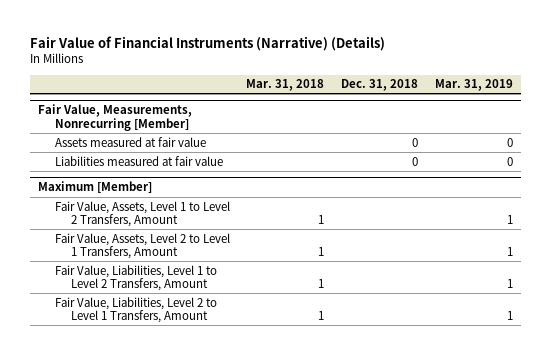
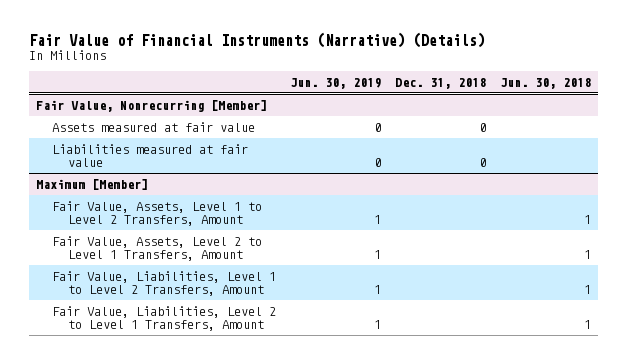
- | Mar. 31, 2018 | Dec. 31, 2018 | Mar. 31, 2019
+ | Jun. 30, 2019 | Dec. 31, 2018 | Jun. 30, 2018
- Fair Value, Measurements, Nonrecurring [Member]
+ Fair Value, Nonrecurring [Member]

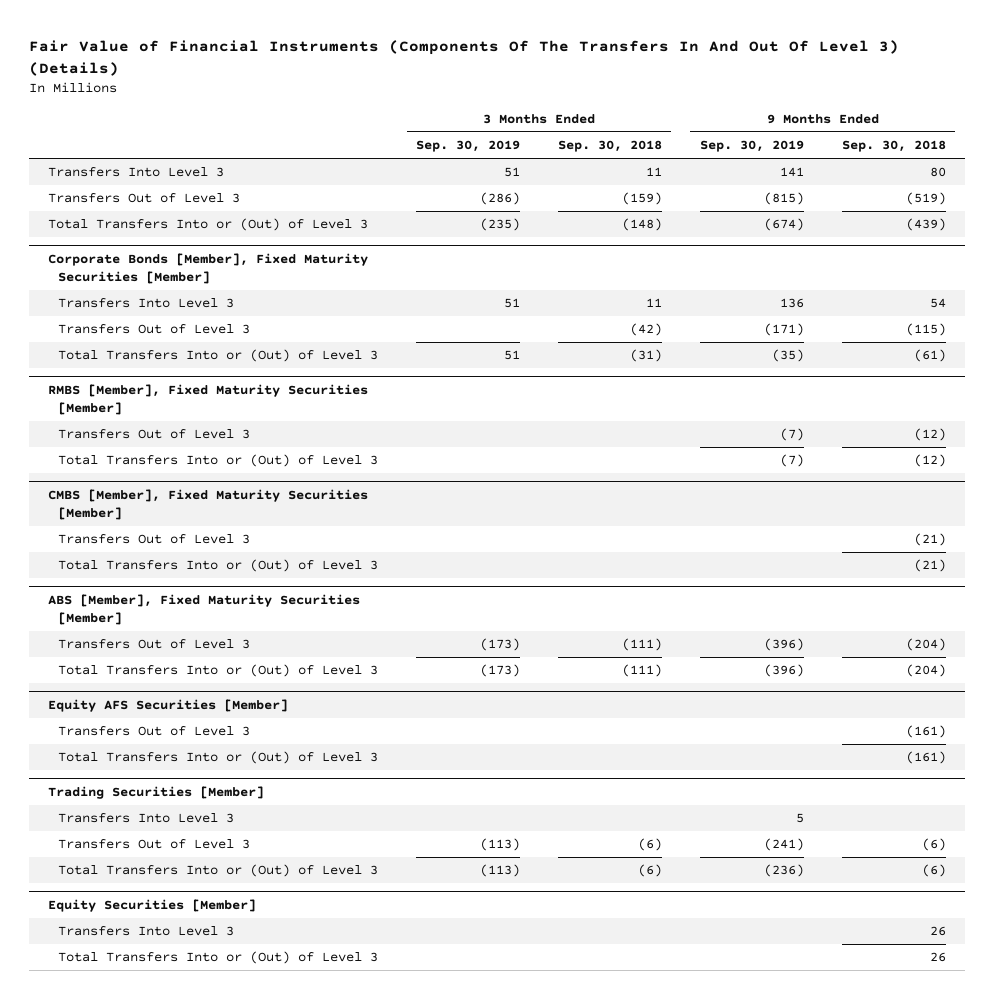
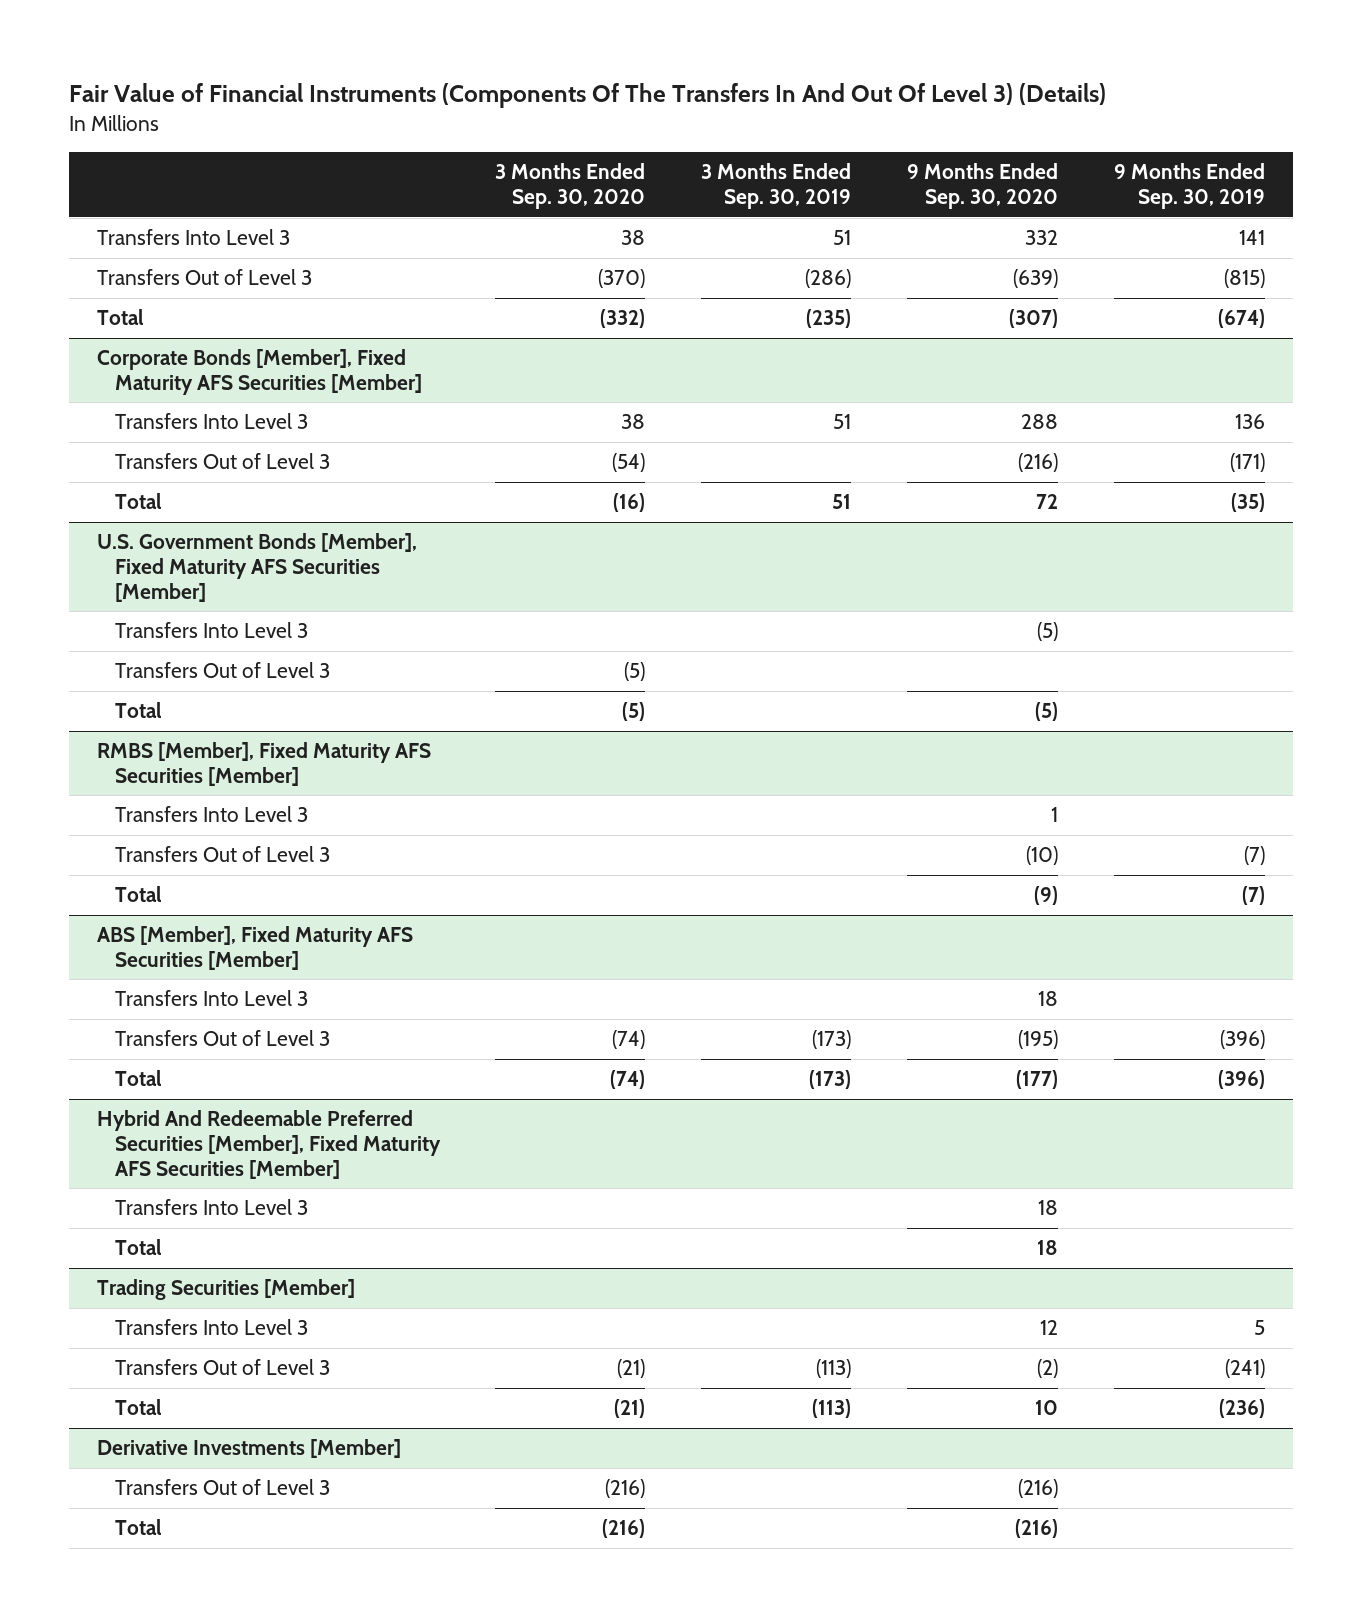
- | 3 Months Ended Sep. 30, 2019 | 3 Months Ended Sep. 30, 2018 | 9 Months Ended Sep. 30, 2019 | 9 Months Ended Sep. 30, 2018
+ | 3 Months Ended Sep. 30, 2020 | 3 Months Ended Sep. 30, 2019 | 9 Months Ended Sep. 30, 2020 | 9 Months Ended Sep. 30, 2019
- Total Transfers Into or (Out) of Level 3 | (235) | (148) | (674) | (439)
- Corporate Bonds [Member], Fixed Maturity Securities [Member]
+ Total | (332) | (235) | (307) | (674)
+ Corporate Bonds [Member], Fixed Maturity AFS Securities [Member]
- Total Transfers Into or (Out) of Level 3 | 51 | (31) | (35) | (61)
- RMBS [Member], Fixed Maturity Securities [Member]
+ Total | (16) | 51 | 72 | (35)
+ U.S. Government Bonds [Member], Fixed Maturity AFS Securities [Member]
+ Transfers Into Level 3 | | | (5) |
+ Transfers Out of Level 3 | (5) | | |
+ Total | (5) | | (5) |
+ RMBS [Member], Fixed Maturity AFS Securities [Member]
+ Transfers Into Level 3 | | | 1 |
- Total Transfers Into or (Out) of Level 3 | | | (7) | (12)
- CMBS [Member], Fixed Maturity Securities [Member]
- Transfers Out of Level 3 | | | | (21)
- Total Transfers Into or (Out) of Level 3 | | | | (21)
- ABS [Member], Fixed Maturity Securities [Member]
+ Total | | | (9) | (7)
+ ABS [Member], Fixed Maturity AFS Securities [Member]
+ Transfers Into Level 3 | | | 18 |
- Total Transfers Into or (Out) of Level 3 | (173) | (111) | (396) | (204)
- Equity AFS Securities [Member]
- Transfers Out of Level 3 | | | | (161)
- Total Transfers Into or (Out) of Level 3 | | | | (161)
+ Total | (74) | (173) | (177) | (396)
+ Hybrid And Redeemable Preferred Securities [Member], Fixed Maturity AFS Securities [Member]
+ Transfers Into Level 3 | | | 18 |
+ Total | | | 18 |
@ Trading Securities [Member]
- Total Transfers Into or (Out) of Level 3 | (113) | (6) | (236) | (6)
- Equity Securities [Member]
- Transfers Into Level 3 | | | | 26
- Total Transfers Into or (Out) of Level 3 | | | | 26
@ Trading Securities [Member]
+ Total | (21) | (113) | 10 | (236)
+ Derivative Investments [Member]
+ Transfers Out of Level 3 | (216) | | (216) |
+ Total | (216) | | (216) |

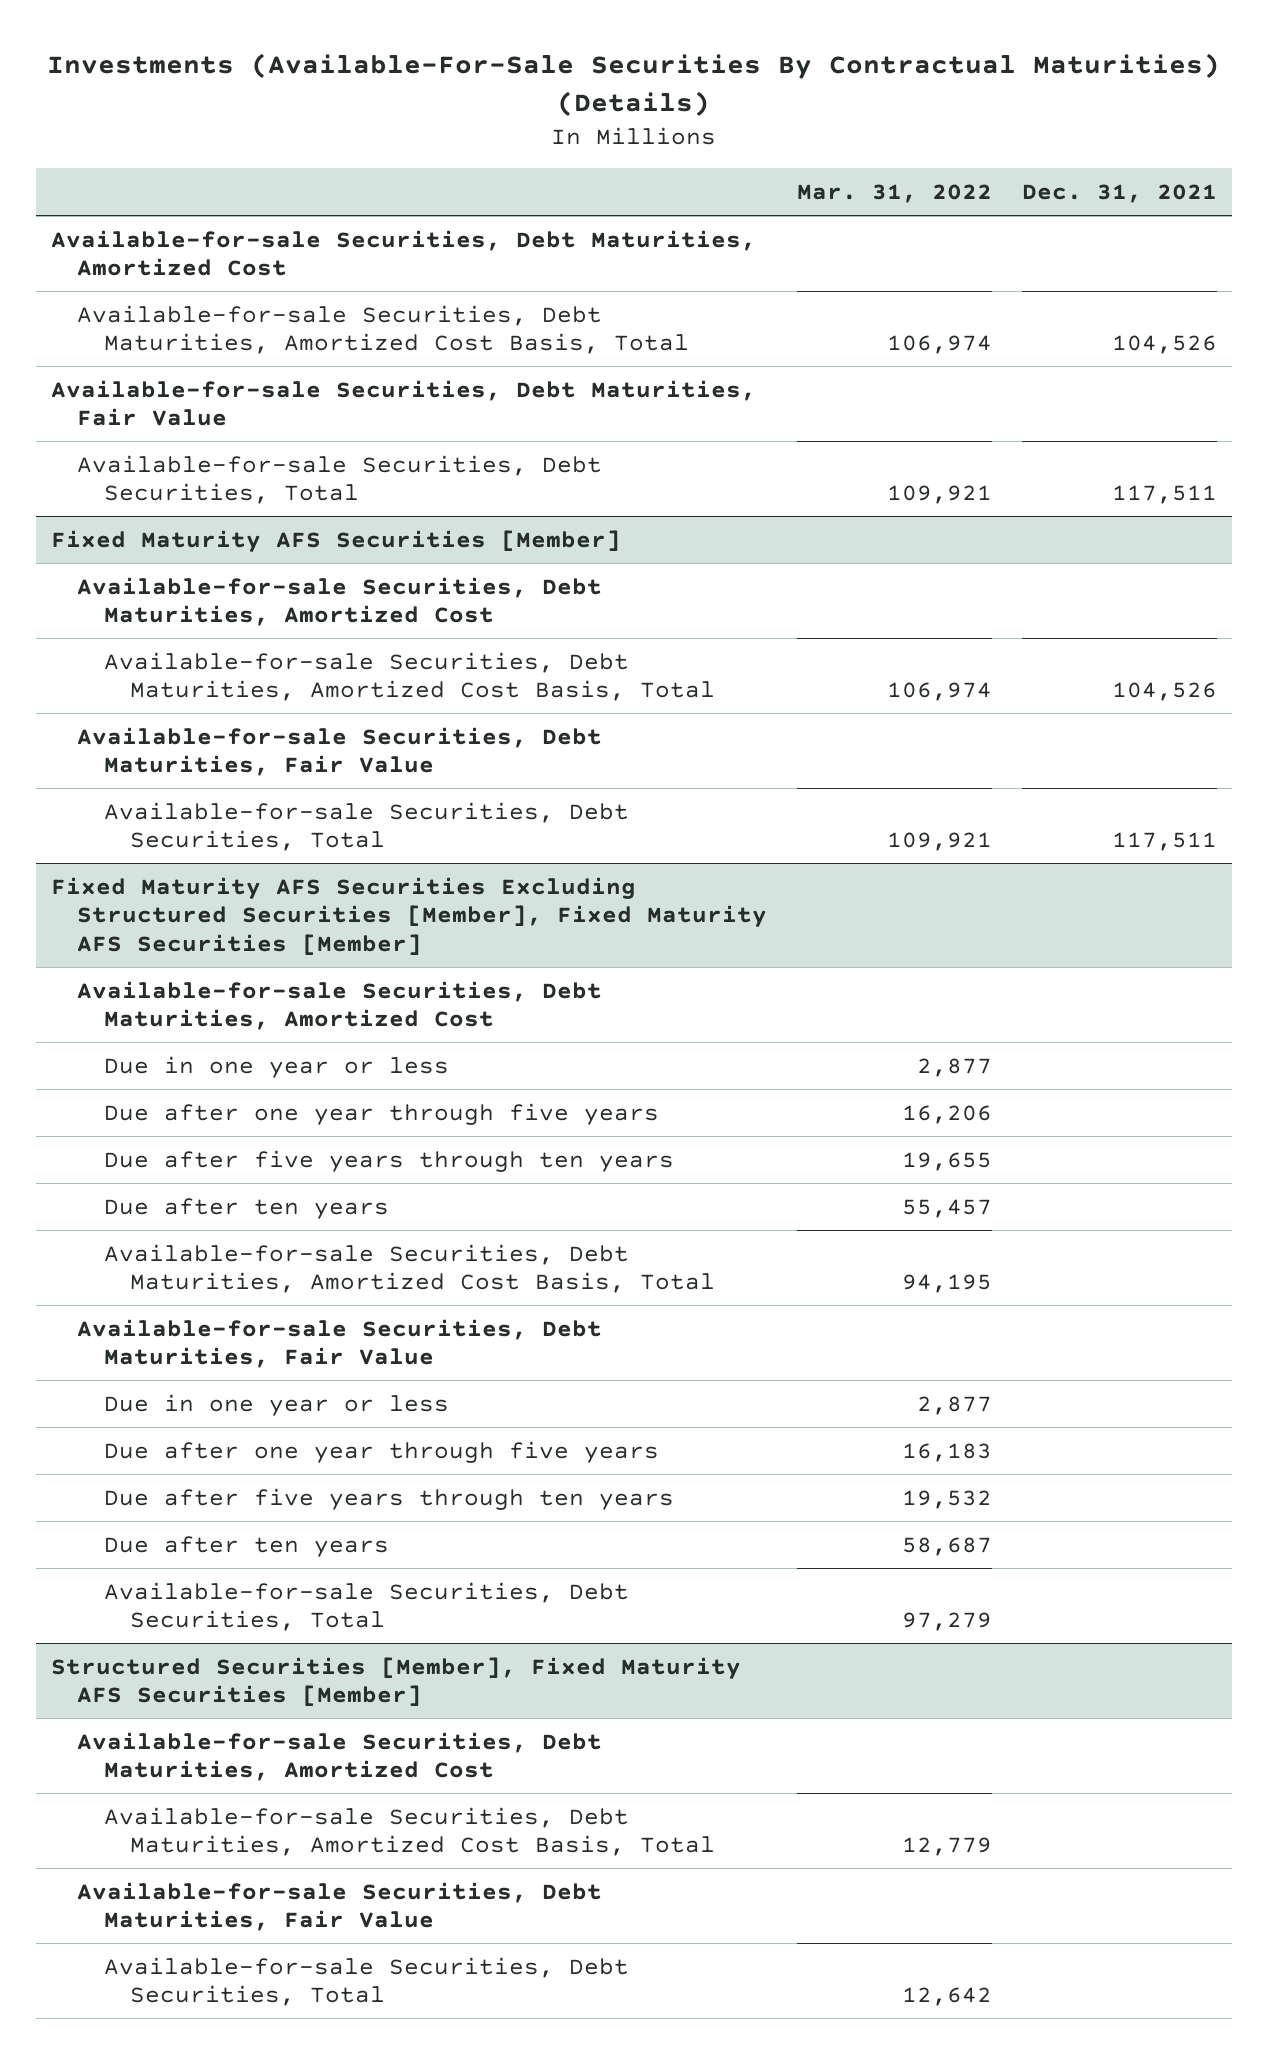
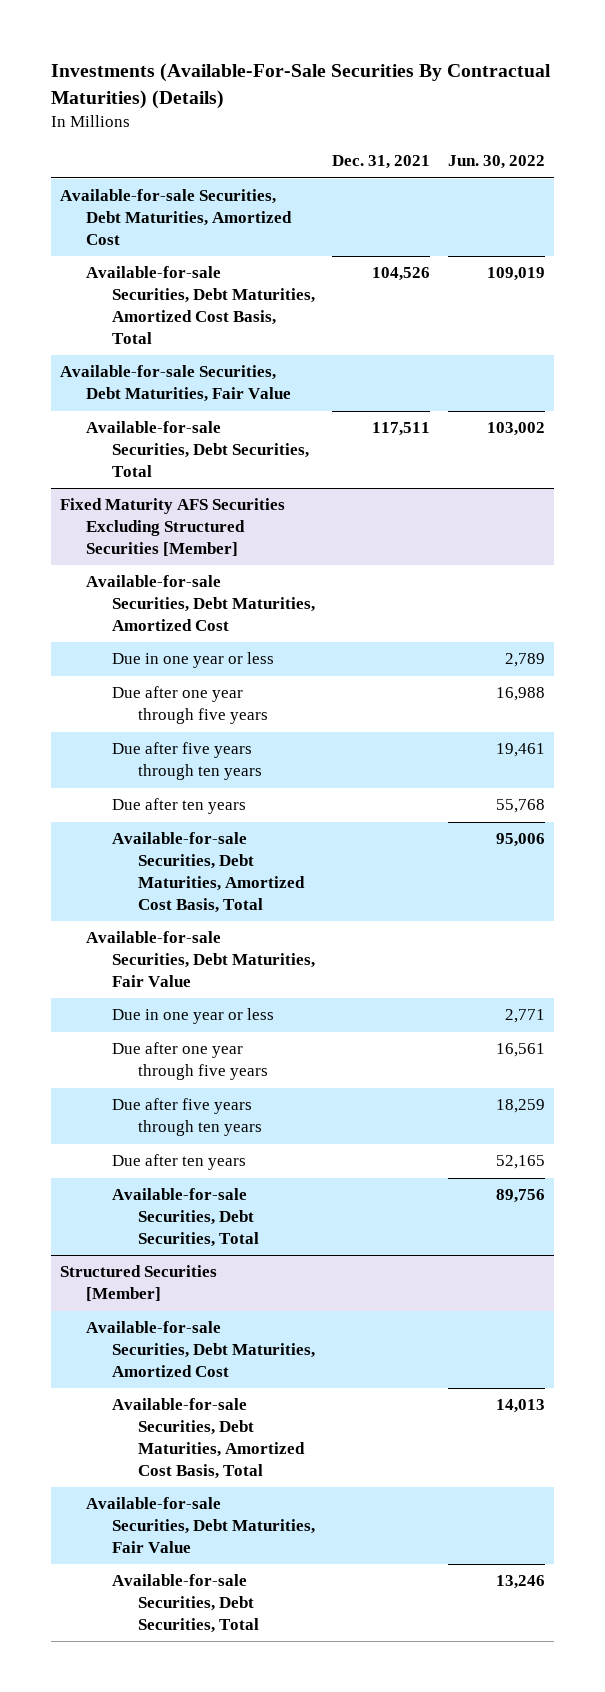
- | Mar. 31, 2022 | Dec. 31, 2021
+ | Dec. 31, 2021 | Jun. 30, 2022
- Fixed Maturity AFS Securities [Member]
- Available-for-sale Securities, Debt Maturities, Amortized Cost
- Available-for-sale Securities, Debt Maturities, Amortized Cost Basis, Total | 106,974 | 104,526
- Available-for-sale Securities, Debt Maturities, Fair Value
- Available-for-sale Securities, Debt Securities, Total | 109,921 | 117,511
- Fixed Maturity AFS Securities Excluding Structured Securities [Member], Fixed Maturity AFS Securities [Member]
+ Fixed Maturity AFS Securities Excluding Structured Securities [Member]
- Structured Securities [Member], Fixed Maturity AFS Securities [Member]
+ Structured Securities [Member]

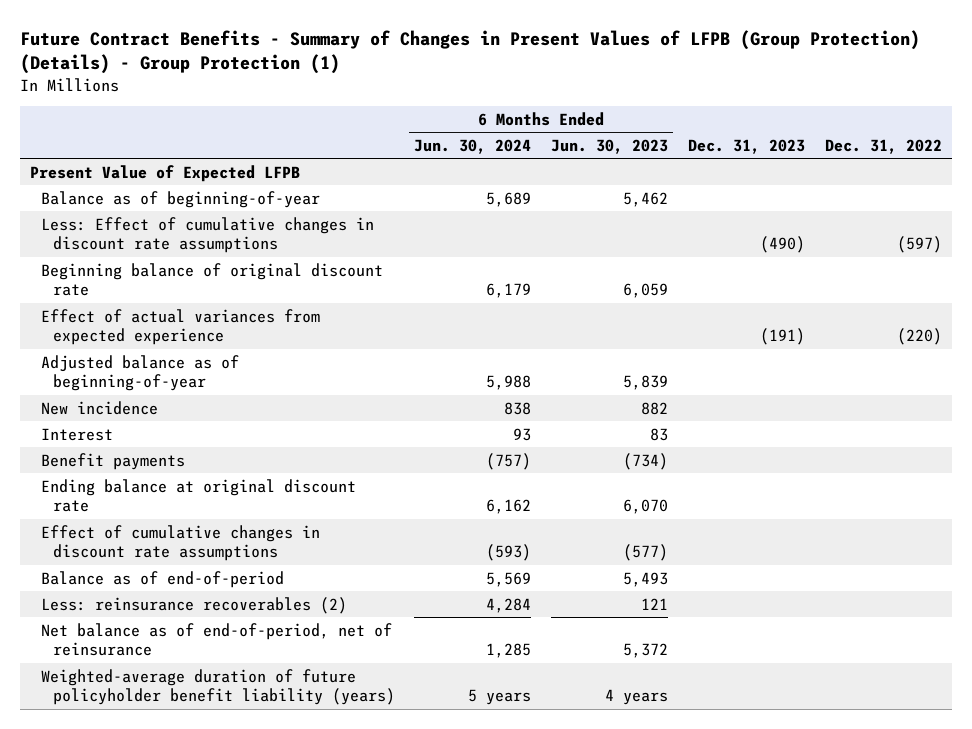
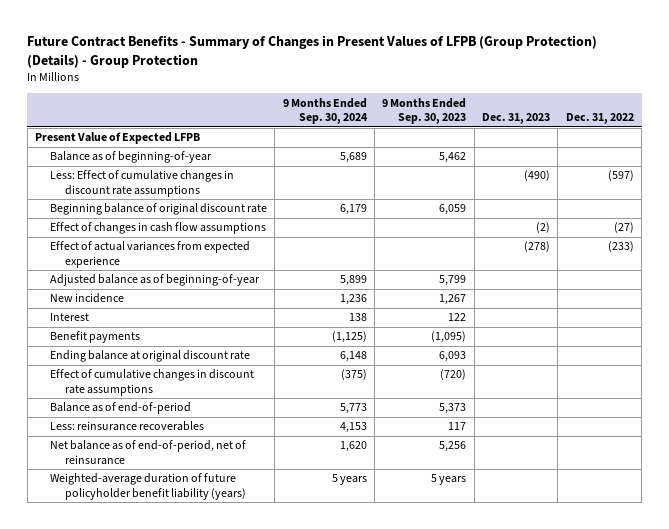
- Future Contract Benefits - Summary of Changes in Present Values of LFPB (Group Protection) (Details) - Group Protection (1)
+ Future Contract Benefits - Summary of Changes in Present Values of LFPB (Group Protection) (Details) - Group Protection
- | 6 Months Ended Jun. 30, 2024 | 6 Months Ended Jun. 30, 2023 | Dec. 31, 2023 | Dec. 31, 2022
+ | 9 Months Ended Sep. 30, 2024 | 9 Months Ended Sep. 30, 2023 | Dec. 31, 2023 | Dec. 31, 2022
- Effect of actual variances from expected experience | | | (191) | (220)
+ Effect of changes in cash flow assumptions | | | (2) | (27)
+ Effect of actual variances from expected experience | | | (278) | (233)
- Less: reinsurance recoverables (2) | 4,284 | 121 | |
+ Less: reinsurance recoverables | 4,153 | 117 | |

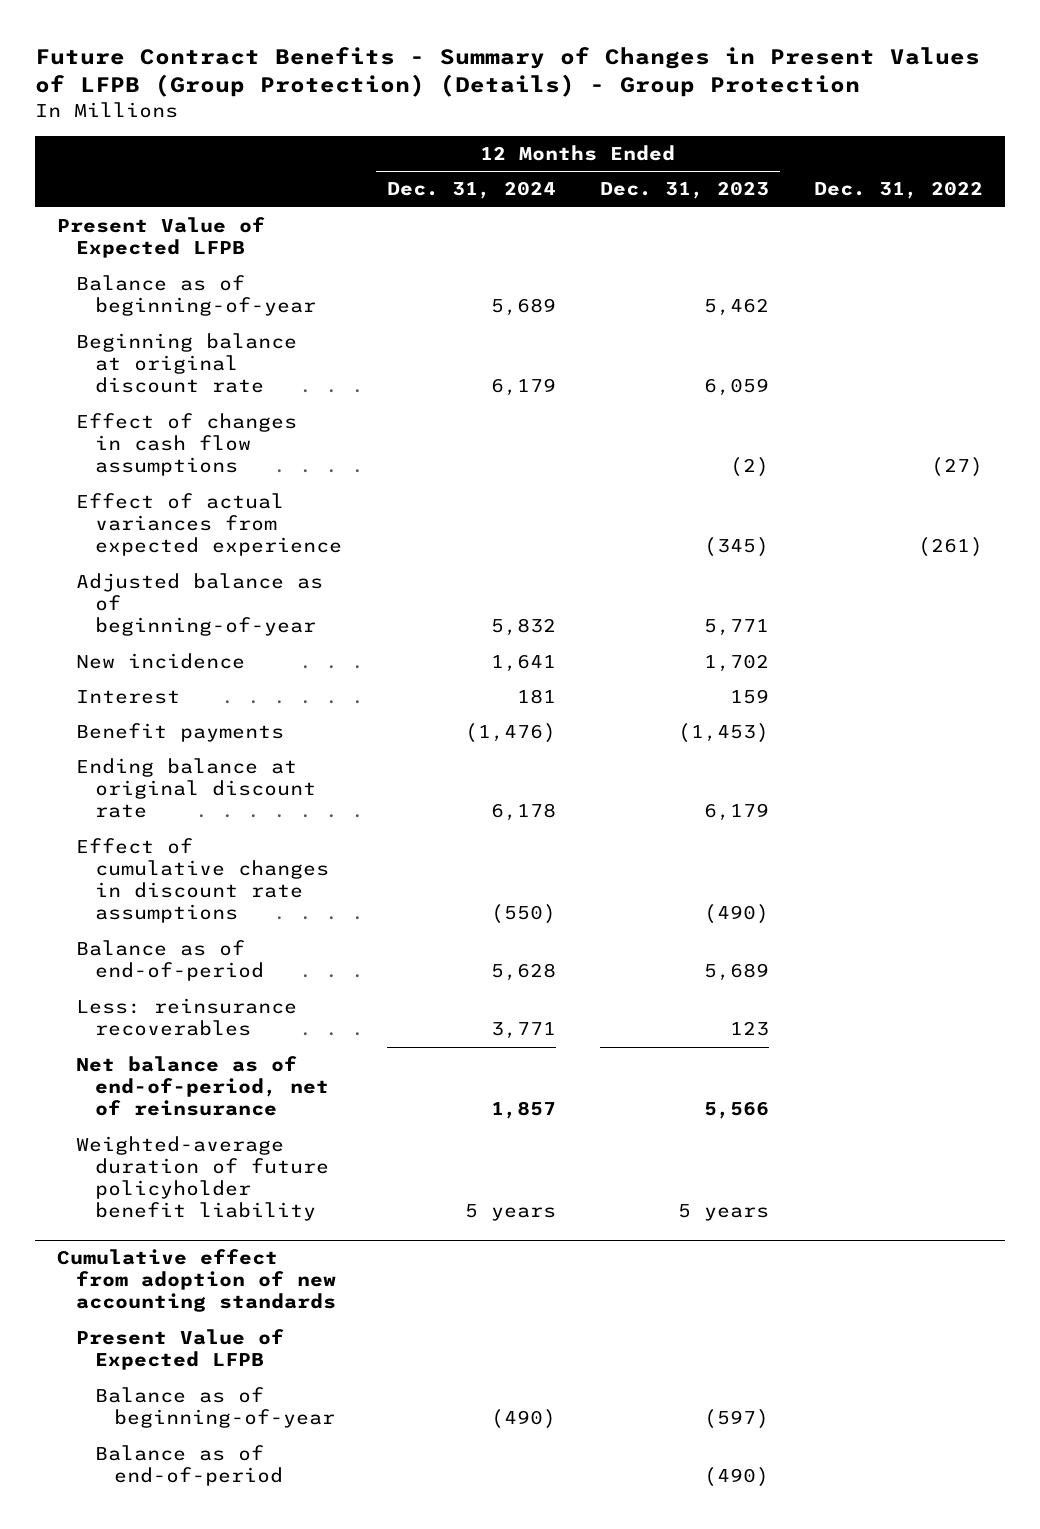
- | 9 Months Ended Sep. 30, 2024 | 9 Months Ended Sep. 30, 2023 | Dec. 31, 2023 | Dec. 31, 2022
+ | 12 Months Ended Dec. 31, 2024 | 12 Months Ended Dec. 31, 2023 | Dec. 31, 2022
- Less: Effect of cumulative changes in discount rate assumptions | | | (490) | (597)
- Beginning balance of original discount rate | 6,179 | 6,059 | |
+ Beginning balance at original discount rate | 6,179 | 6,059 |
- Effect of actual variances from expected experience | | | (278) | (233)
+ Effect of actual variances from expected experience | | (345) | (261)
- Weighted-average duration of future policyholder benefit liability (years) | 5 years | 5 years | |
+ Weighted-average duration of future policyholder benefit liability | 5 years | 5 years |
+ Cumulative effect from adoption of new accounting standards
+ Present Value of Expected LFPB
+ Balance as of beginning-of-year | (490) | (597) |
+ Balance as of end-of-period | | (490) |

